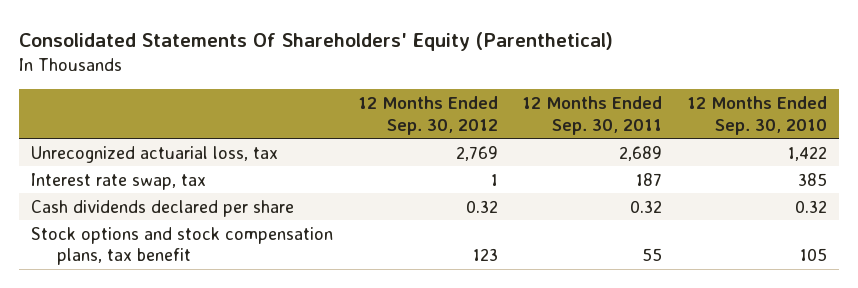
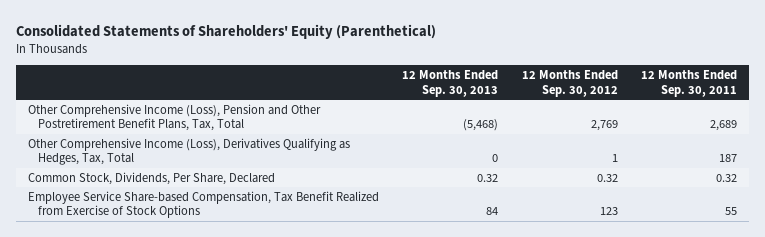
- Consolidated Statements Of Shareholders' Equity (Parenthetical)
+ Consolidated Statements of Shareholders' Equity (Parenthetical)
- | 12 Months Ended Sep. 30, 2012 | 12 Months Ended Sep. 30, 2011 | 12 Months Ended Sep. 30, 2010
+ | 12 Months Ended Sep. 30, 2013 | 12 Months Ended Sep. 30, 2012 | 12 Months Ended Sep. 30, 2011
- Unrecognized actuarial loss, tax | 2,769 | 2,689 | 1,422
- Interest rate swap, tax | 1 | 187 | 385
- Cash dividends declared per share | 0.32 | 0.32 | 0.32
- Stock options and stock compensation plans, tax benefit | 123 | 55 | 105
+ Other Comprehensive Income (Loss), Pension and Other Postretirement Benefit Plans, Tax, Total | (5,468) | 2,769 | 2,689
+ Other Comprehensive Income (Loss), Derivatives Qualifying as Hedges, Tax, Total | 0 | 1 | 187
+ Common Stock, Dividends, Per Share, Declared | 0.32 | 0.32 | 0.32
+ Employee Service Share-based Compensation, Tax Benefit Realized from Exercise of Stock Options | 84 | 123 | 55

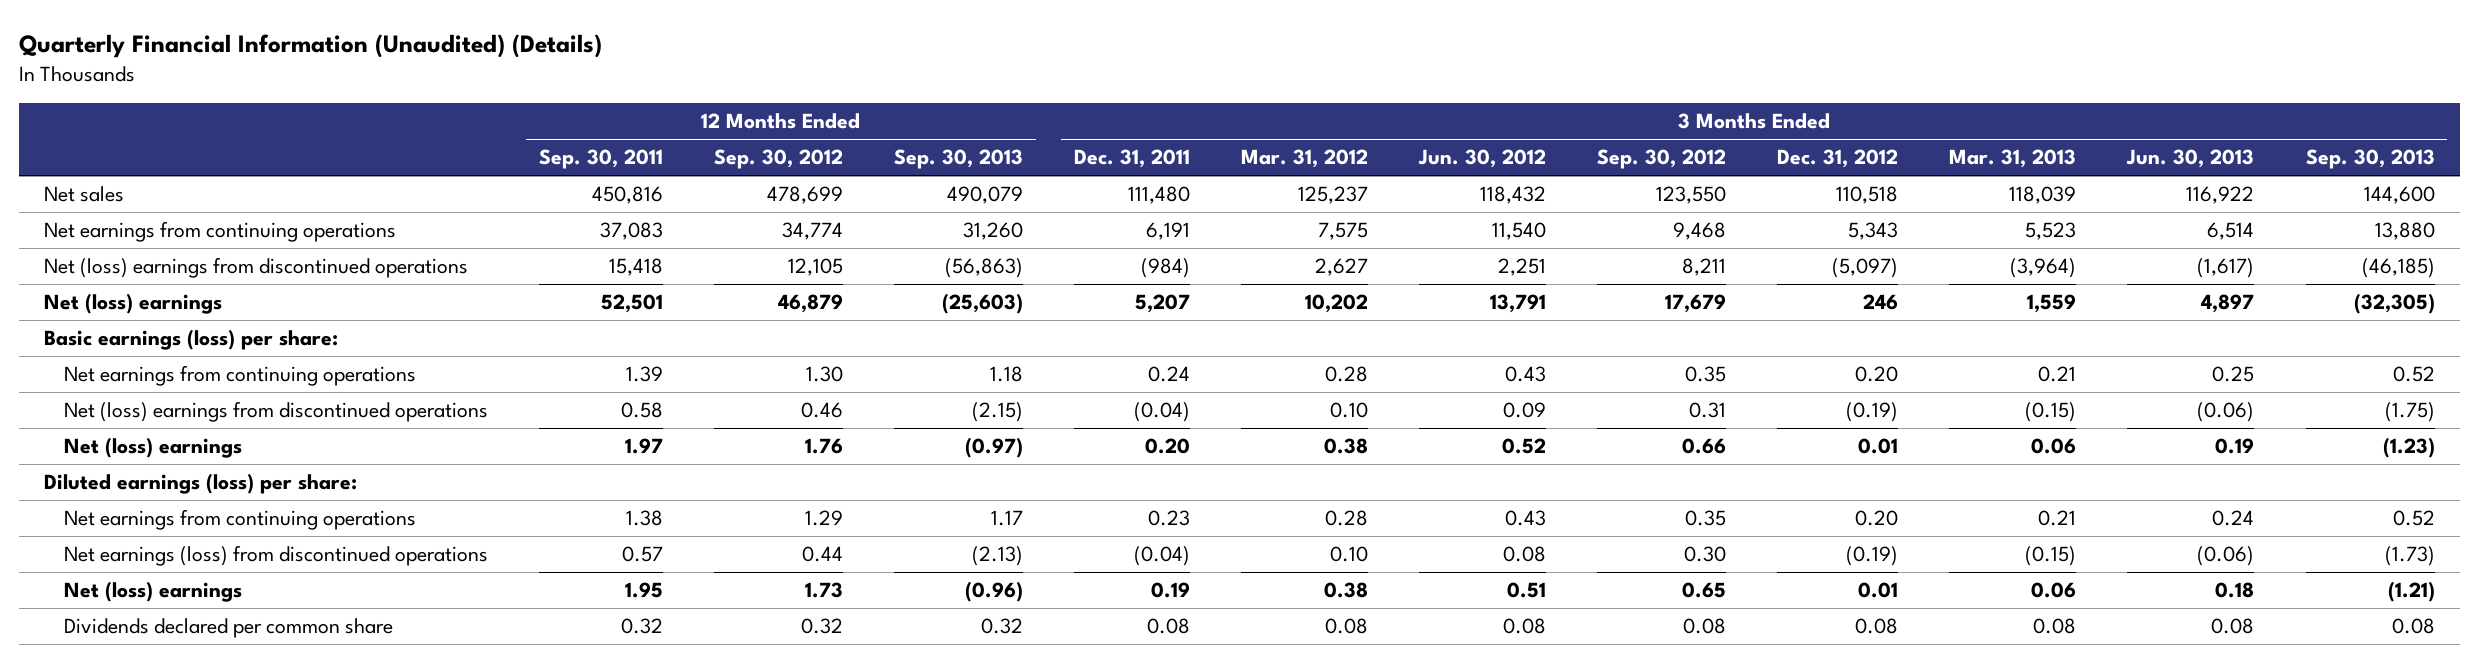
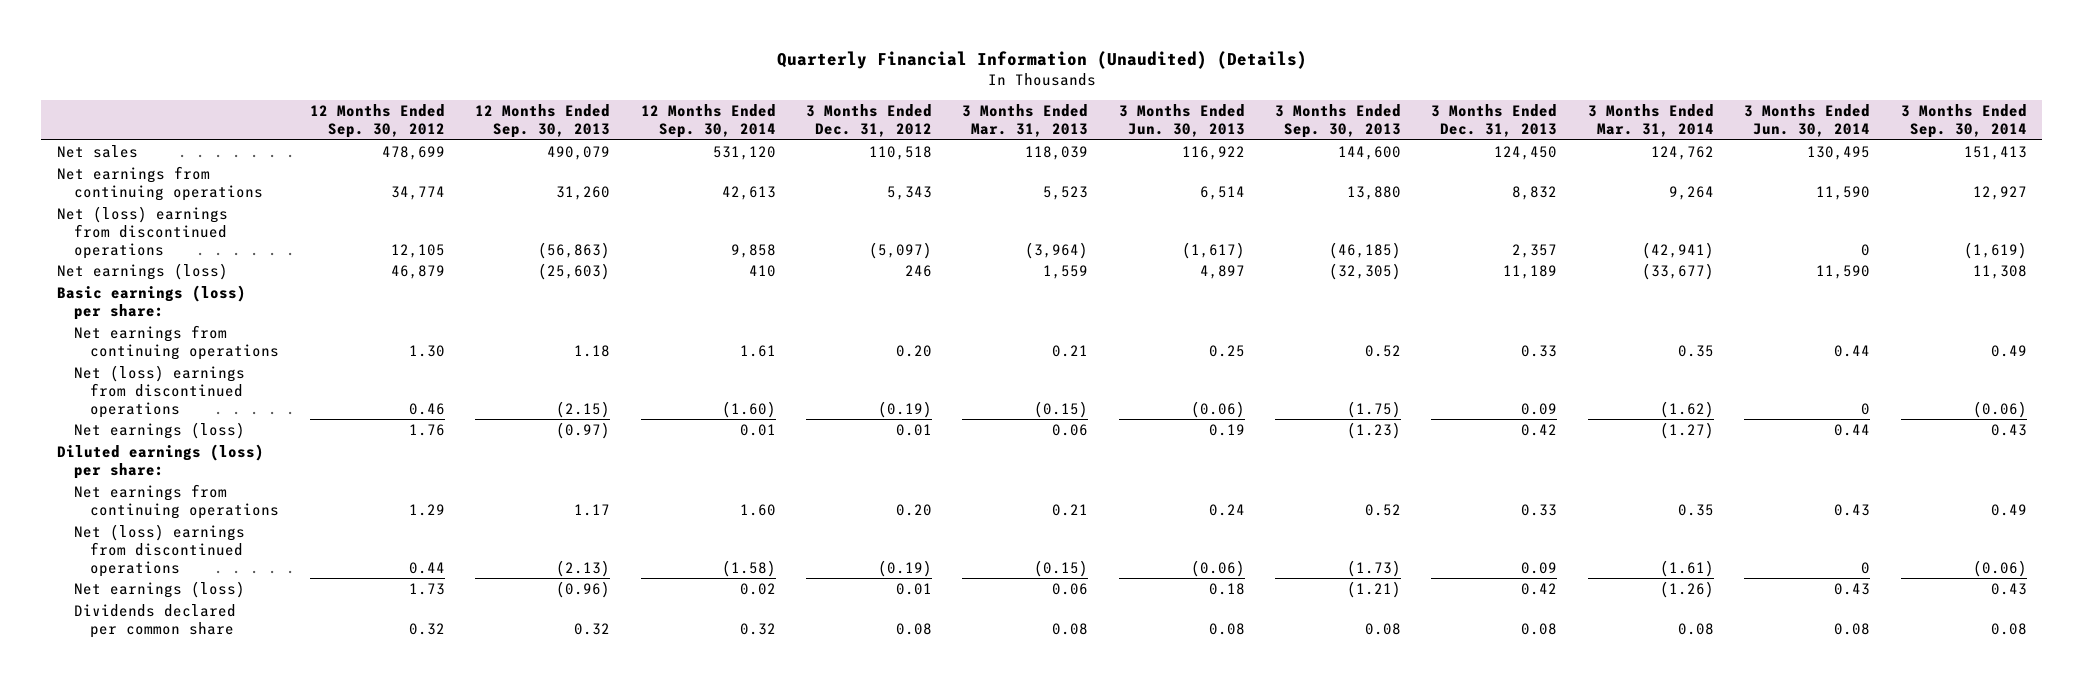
- | 12 Months Ended Sep. 30, 2011 | 12 Months Ended Sep. 30, 2012 | 12 Months Ended Sep. 30, 2013 | 3 Months Ended Dec. 31, 2011 | 3 Months Ended Mar. 31, 2012 | 3 Months Ended Jun. 30, 2012 | 3 Months Ended Sep. 30, 2012 | 3 Months Ended Dec. 31, 2012 | 3 Months Ended Mar. 31, 2013 | 3 Months Ended Jun. 30, 2013 | 3 Months Ended Sep. 30, 2013
+ | 12 Months Ended Sep. 30, 2012 | 12 Months Ended Sep. 30, 2013 | 12 Months Ended Sep. 30, 2014 | 3 Months Ended Dec. 31, 2012 | 3 Months Ended Mar. 31, 2013 | 3 Months Ended Jun. 30, 2013 | 3 Months Ended Sep. 30, 2013 | 3 Months Ended Dec. 31, 2013 | 3 Months Ended Mar. 31, 2014 | 3 Months Ended Jun. 30, 2014 | 3 Months Ended Sep. 30, 2014
- Net (loss) earnings | 52,501 | 46,879 | (25,603) | 5,207 | 10,202 | 13,791 | 17,679 | 246 | 1,559 | 4,897 | (32,305)
+ Net earnings (loss) | 46,879 | (25,603) | 410 | 246 | 1,559 | 4,897 | (32,305) | 11,189 | (33,677) | 11,590 | 11,308
- Net (loss) earnings | 1.97 | 1.76 | (0.97) | 0.20 | 0.38 | 0.52 | 0.66 | 0.01 | 0.06 | 0.19 | (1.23)
+ Net earnings (loss) | 1.76 | (0.97) | 0.01 | 0.01 | 0.06 | 0.19 | (1.23) | 0.42 | (1.27) | 0.44 | 0.43
- Net earnings (loss) from discontinued operations | 0.57 | 0.44 | (2.13) | (0.04) | 0.10 | 0.08 | 0.30 | (0.19) | (0.15) | (0.06) | (1.73)
- Net (loss) earnings | 1.95 | 1.73 | (0.96) | 0.19 | 0.38 | 0.51 | 0.65 | 0.01 | 0.06 | 0.18 | (1.21)
+ Net (loss) earnings from discontinued operations | 0.44 | (2.13) | (1.58) | (0.19) | (0.15) | (0.06) | (1.73) | 0.09 | (1.61) | 0 | (0.06)
+ Net earnings (loss) | 1.73 | (0.96) | 0.02 | 0.01 | 0.06 | 0.18 | (1.21) | 0.42 | (1.26) | 0.43 | 0.43

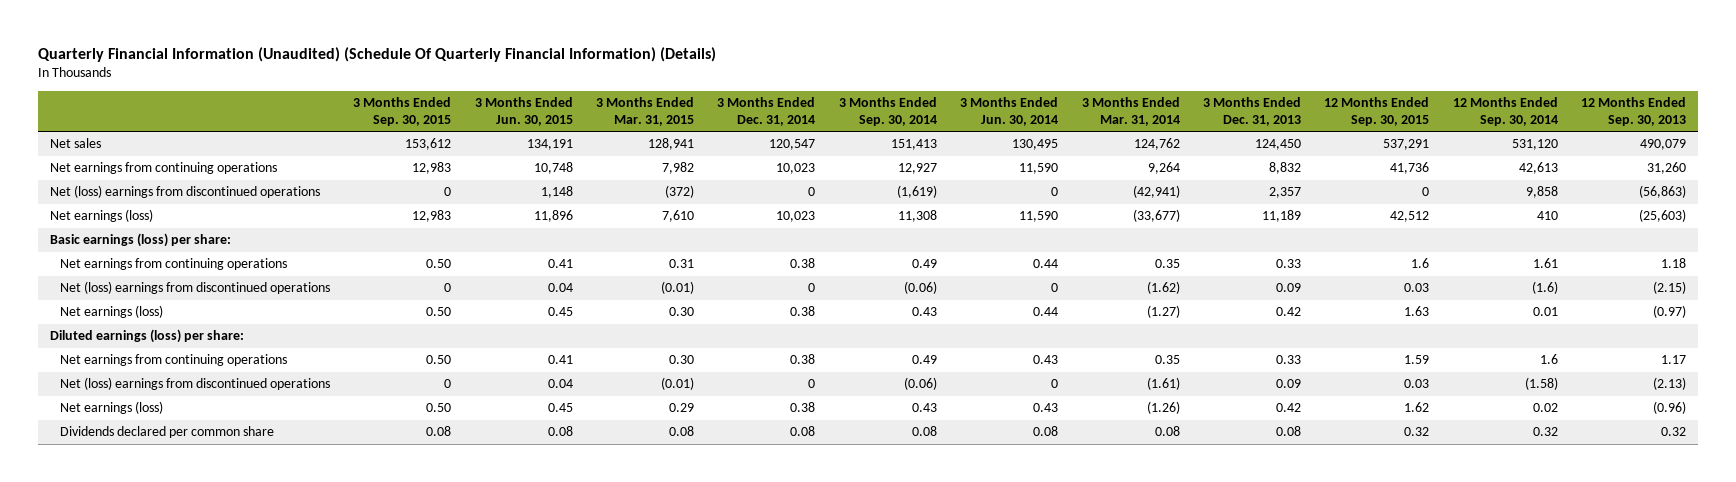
- Quarterly Financial Information (Unaudited) (Details)
+ Quarterly Financial Information (Unaudited) (Schedule Of Quarterly Financial Information) (Details)
- | 12 Months Ended Sep. 30, 2012 | 12 Months Ended Sep. 30, 2013 | 12 Months Ended Sep. 30, 2014 | 3 Months Ended Dec. 31, 2012 | 3 Months Ended Mar. 31, 2013 | 3 Months Ended Jun. 30, 2013 | 3 Months Ended Sep. 30, 2013 | 3 Months Ended Dec. 31, 2013 | 3 Months Ended Mar. 31, 2014 | 3 Months Ended Jun. 30, 2014 | 3 Months Ended Sep. 30, 2014
+ | 3 Months Ended Sep. 30, 2015 | 3 Months Ended Jun. 30, 2015 | 3 Months Ended Mar. 31, 2015 | 3 Months Ended Dec. 31, 2014 | 3 Months Ended Sep. 30, 2014 | 3 Months Ended Jun. 30, 2014 | 3 Months Ended Mar. 31, 2014 | 3 Months Ended Dec. 31, 2013 | 12 Months Ended Sep. 30, 2015 | 12 Months Ended Sep. 30, 2014 | 12 Months Ended Sep. 30, 2013
- Net (loss) earnings from discontinued operations | 0.46 | (2.15) | (1.60) | (0.19) | (0.15) | (0.06) | (1.75) | 0.09 | (1.62) | 0 | (0.06)
+ Net (loss) earnings from discontinued operations | 0 | 0.04 | (0.01) | 0 | (0.06) | 0 | (1.62) | 0.09 | 0.03 | (1.6) | (2.15)
- Net earnings from continuing operations | 1.29 | 1.17 | 1.60 | 0.20 | 0.21 | 0.24 | 0.52 | 0.33 | 0.35 | 0.43 | 0.49
+ Net earnings from continuing operations | 0.50 | 0.41 | 0.30 | 0.38 | 0.49 | 0.43 | 0.35 | 0.33 | 1.59 | 1.6 | 1.17

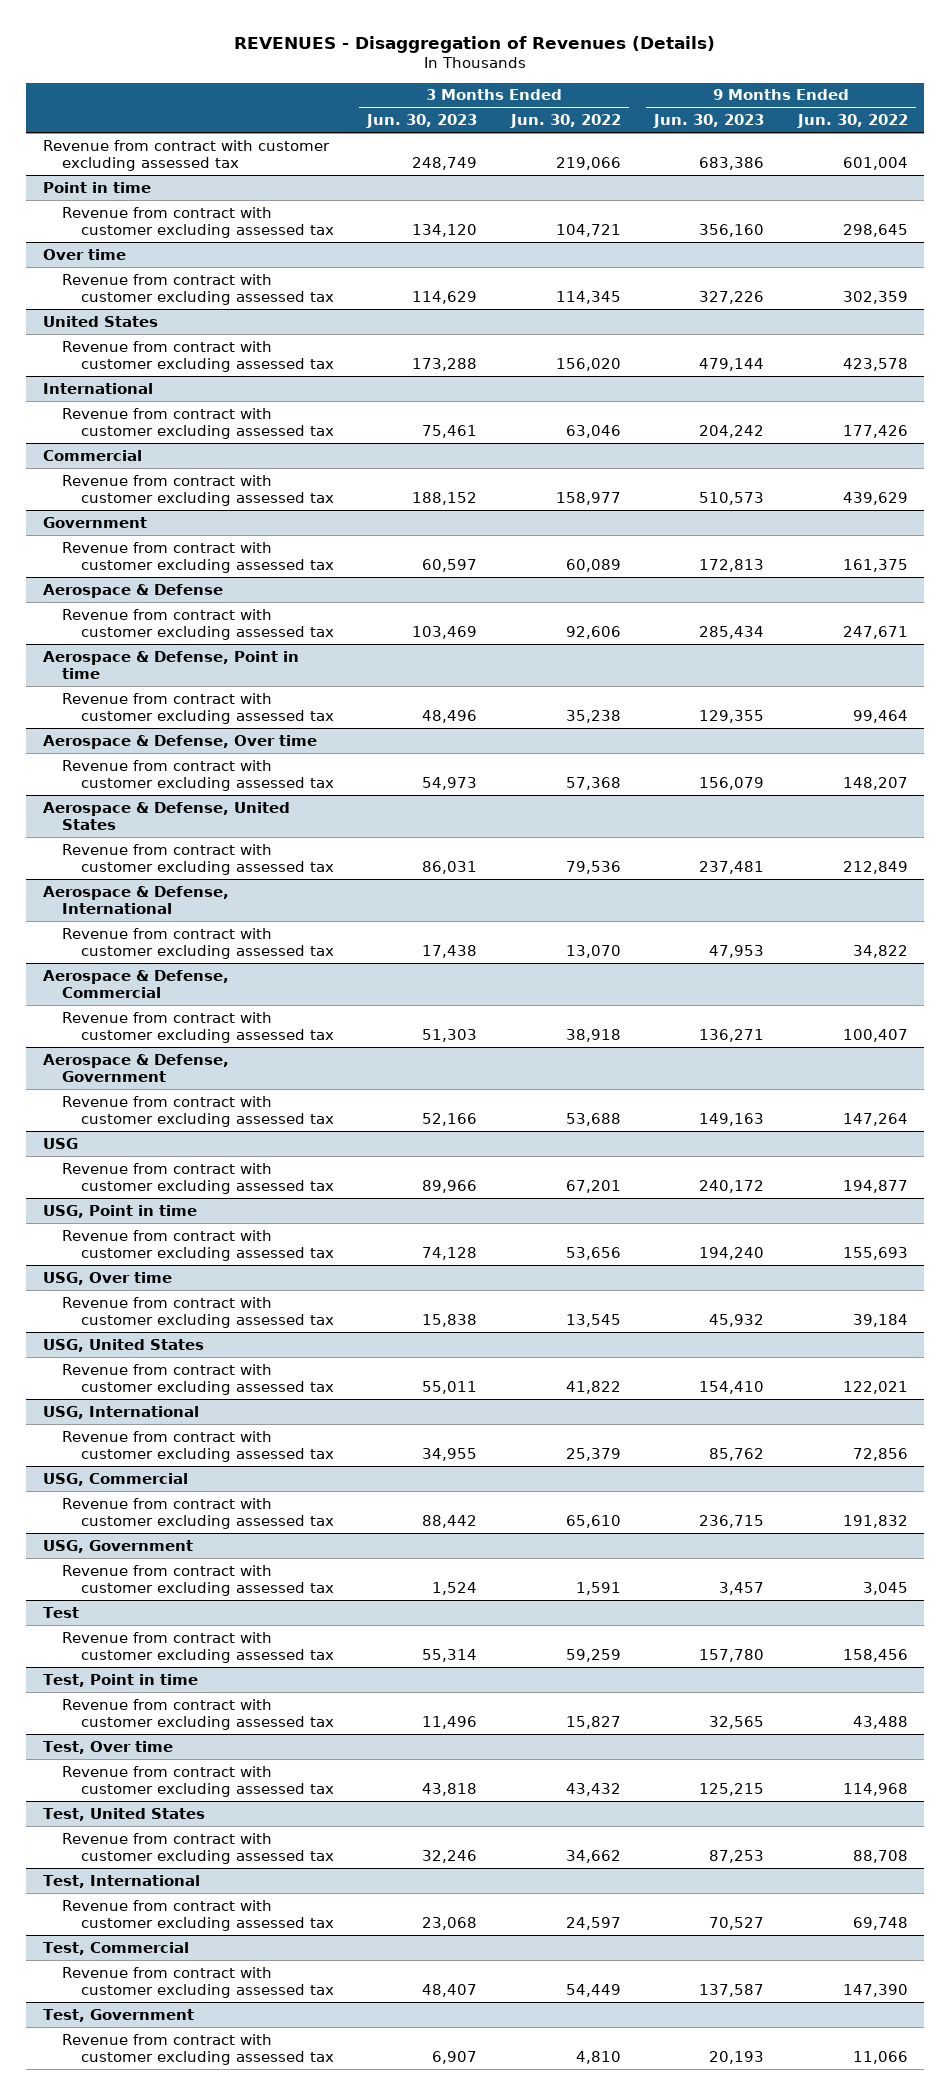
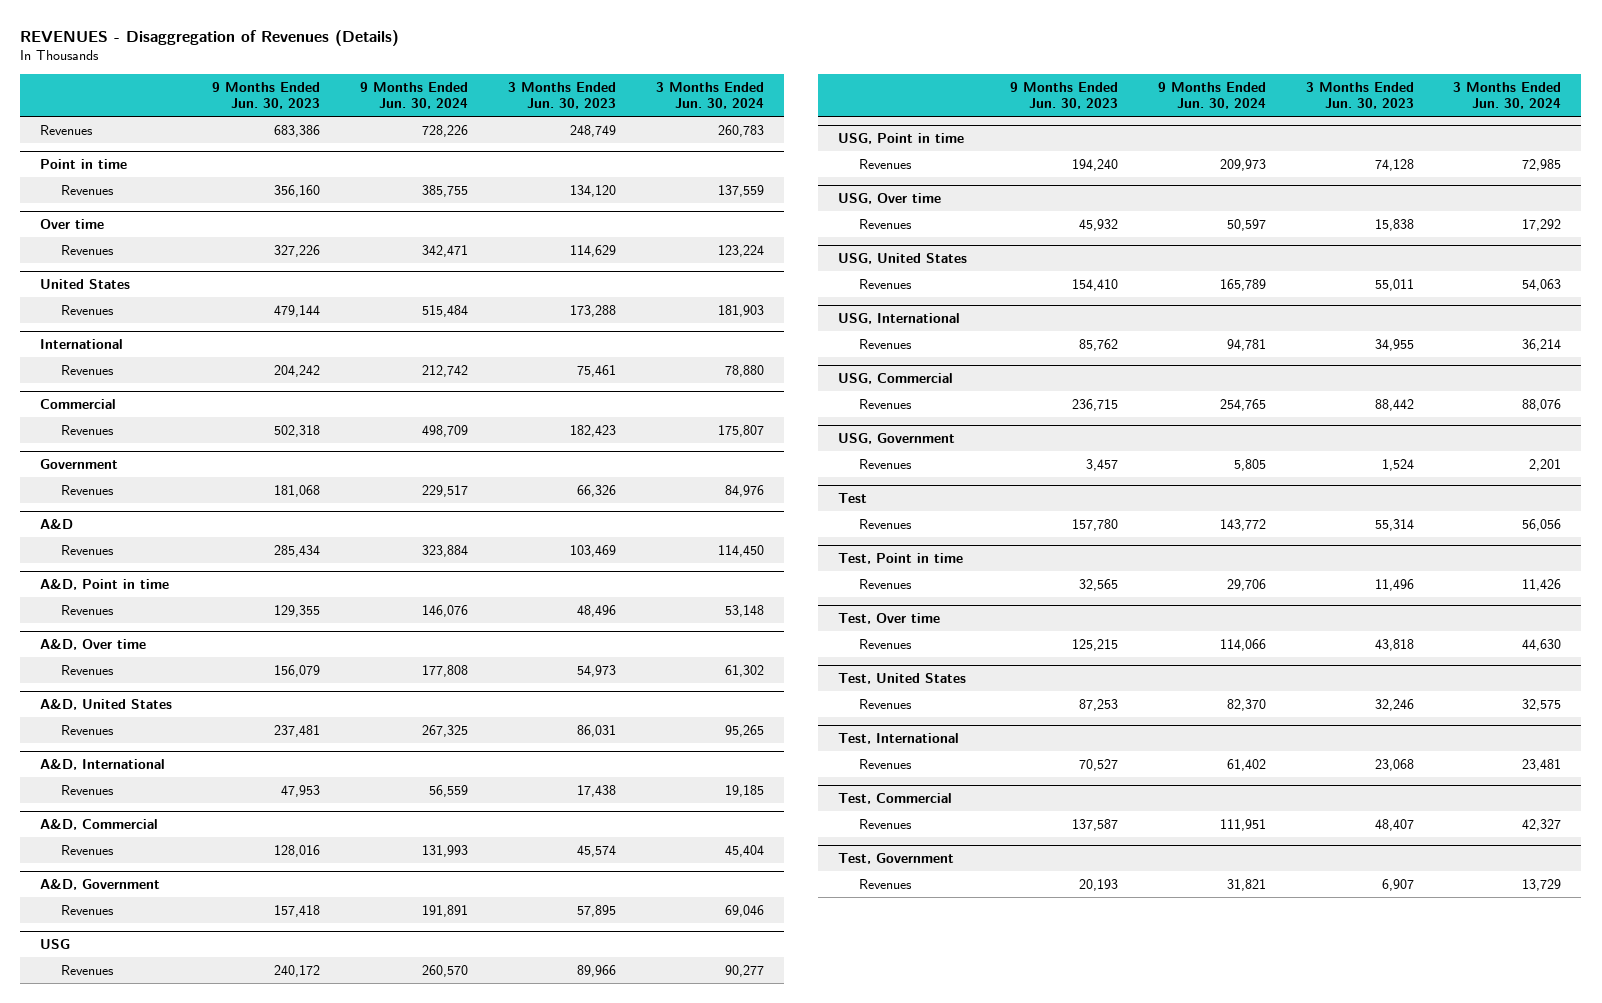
- | 3 Months Ended Jun. 30, 2023 | 3 Months Ended Jun. 30, 2022 | 9 Months Ended Jun. 30, 2023 | 9 Months Ended Jun. 30, 2022
+ | 9 Months Ended Jun. 30, 2023 | 9 Months Ended Jun. 30, 2024 | 3 Months Ended Jun. 30, 2023 | 3 Months Ended Jun. 30, 2024
- Revenue from contract with customer excluding assessed tax | 248,749 | 219,066 | 683,386 | 601,004
+ Revenues | 683,386 | 728,226 | 248,749 | 260,783
@ Point in time
- Revenue from contract with customer excluding assessed tax | 134,120 | 104,721 | 356,160 | 298,645
+ Revenues | 356,160 | 385,755 | 134,120 | 137,559
@ Over time
- Revenue from contract with customer excluding assessed tax | 114,629 | 114,345 | 327,226 | 302,359
+ Revenues | 327,226 | 342,471 | 114,629 | 123,224
@ United States
- Revenue from contract with customer excluding assessed tax | 173,288 | 156,020 | 479,144 | 423,578
+ Revenues | 479,144 | 515,484 | 173,288 | 181,903
@ International
- Revenue from contract with customer excluding assessed tax | 75,461 | 63,046 | 204,242 | 177,426
+ Revenues | 204,242 | 212,742 | 75,461 | 78,880
@ Commercial
- Revenue from contract with customer excluding assessed tax | 188,152 | 158,977 | 510,573 | 439,629
+ Revenues | 502,318 | 498,709 | 182,423 | 175,807
@ Government
- Revenue from contract with customer excluding assessed tax | 60,597 | 60,089 | 172,813 | 161,375
- Aerospace & Defense
- Revenue from contract with customer excluding assessed tax | 103,469 | 92,606 | 285,434 | 247,671
- Aerospace & Defense, Point in time
- Revenue from contract with customer excluding assessed tax | 48,496 | 35,238 | 129,355 | 99,464
- Aerospace & Defense, Over time
- Revenue from contract with customer excluding assessed tax | 54,973 | 57,368 | 156,079 | 148,207
- Aerospace & Defense, United States
- Revenue from contract with customer excluding assessed tax | 86,031 | 79,536 | 237,481 | 212,849
- Aerospace & Defense, International
- Revenue from contract with customer excluding assessed tax | 17,438 | 13,070 | 47,953 | 34,822
- Aerospace & Defense, Commercial
- Revenue from contract with customer excluding assessed tax | 51,303 | 38,918 | 136,271 | 100,407
- Aerospace & Defense, Government
- Revenue from contract with customer excluding assessed tax | 52,166 | 53,688 | 149,163 | 147,264
@ Government
+ Revenues | 181,068 | 229,517 | 66,326 | 84,976
+ A&D
+ Revenues | 285,434 | 323,884 | 103,469 | 114,450
+ A&D, Point in time
+ Revenues | 129,355 | 146,076 | 48,496 | 53,148
+ A&D, Over time
+ Revenues | 156,079 | 177,808 | 54,973 | 61,302
+ A&D, United States
+ Revenues | 237,481 | 267,325 | 86,031 | 95,265
+ A&D, International
+ Revenues | 47,953 | 56,559 | 17,438 | 19,185
+ A&D, Commercial
+ Revenues | 128,016 | 131,993 | 45,574 | 45,404
+ A&D, Government
+ Revenues | 157,418 | 191,891 | 57,895 | 69,046
@ USG
- Revenue from contract with customer excluding assessed tax | 89,966 | 67,201 | 240,172 | 194,877
+ Revenues | 240,172 | 260,570 | 89,966 | 90,277
@ USG, Point in time
- Revenue from contract with customer excluding assessed tax | 74,128 | 53,656 | 194,240 | 155,693
+ Revenues | 194,240 | 209,973 | 74,128 | 72,985
@ USG, Over time
- Revenue from contract with customer excluding assessed tax | 15,838 | 13,545 | 45,932 | 39,184
+ Revenues | 45,932 | 50,597 | 15,838 | 17,292
@ USG, United States
- Revenue from contract with customer excluding assessed tax | 55,011 | 41,822 | 154,410 | 122,021
+ Revenues | 154,410 | 165,789 | 55,011 | 54,063
@ USG, International
- Revenue from contract with customer excluding assessed tax | 34,955 | 25,379 | 85,762 | 72,856
+ Revenues | 85,762 | 94,781 | 34,955 | 36,214
@ USG, Commercial
- Revenue from contract with customer excluding assessed tax | 88,442 | 65,610 | 236,715 | 191,832
+ Revenues | 236,715 | 254,765 | 88,442 | 88,076
@ USG, Government
- Revenue from contract with customer excluding assessed tax | 1,524 | 1,591 | 3,457 | 3,045
+ Revenues | 3,457 | 5,805 | 1,524 | 2,201
@ Test
- Revenue from contract with customer excluding assessed tax | 55,314 | 59,259 | 157,780 | 158,456
+ Revenues | 157,780 | 143,772 | 55,314 | 56,056
@ Test, Point in time
- Revenue from contract with customer excluding assessed tax | 11,496 | 15,827 | 32,565 | 43,488
+ Revenues | 32,565 | 29,706 | 11,496 | 11,426
@ Test, Over time
- Revenue from contract with customer excluding assessed tax | 43,818 | 43,432 | 125,215 | 114,968
+ Revenues | 125,215 | 114,066 | 43,818 | 44,630
@ Test, United States
- Revenue from contract with customer excluding assessed tax | 32,246 | 34,662 | 87,253 | 88,708
+ Revenues | 87,253 | 82,370 | 32,246 | 32,575
@ Test, International
- Revenue from contract with customer excluding assessed tax | 23,068 | 24,597 | 70,527 | 69,748
+ Revenues | 70,527 | 61,402 | 23,068 | 23,481
@ Test, Commercial
- Revenue from contract with customer excluding assessed tax | 48,407 | 54,449 | 137,587 | 147,390
+ Revenues | 137,587 | 111,951 | 48,407 | 42,327
@ Test, Government
- Revenue from contract with customer excluding assessed tax | 6,907 | 4,810 | 20,193 | 11,066
+ Revenues | 20,193 | 31,821 | 6,907 | 13,729

